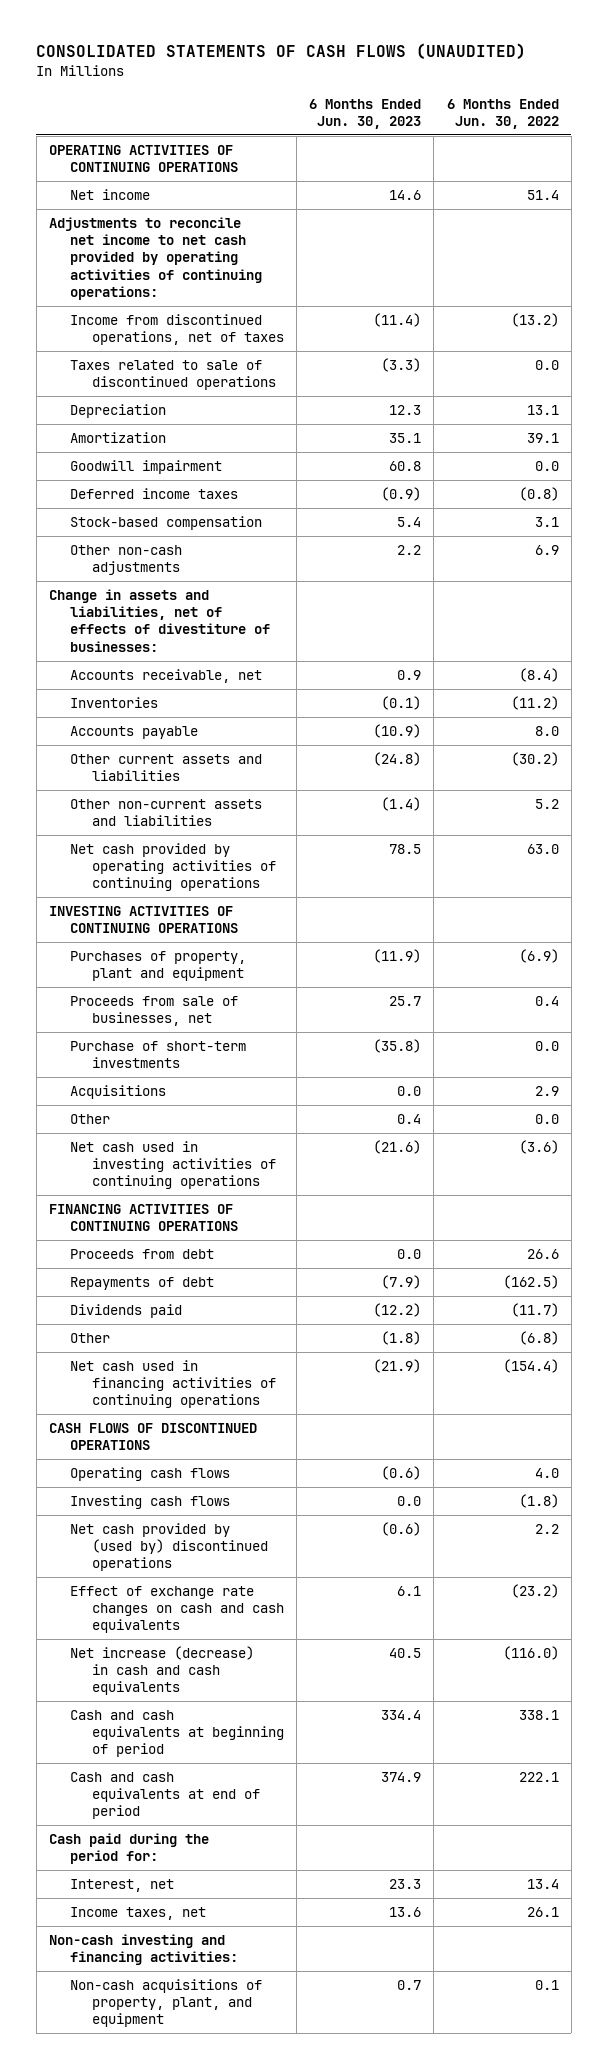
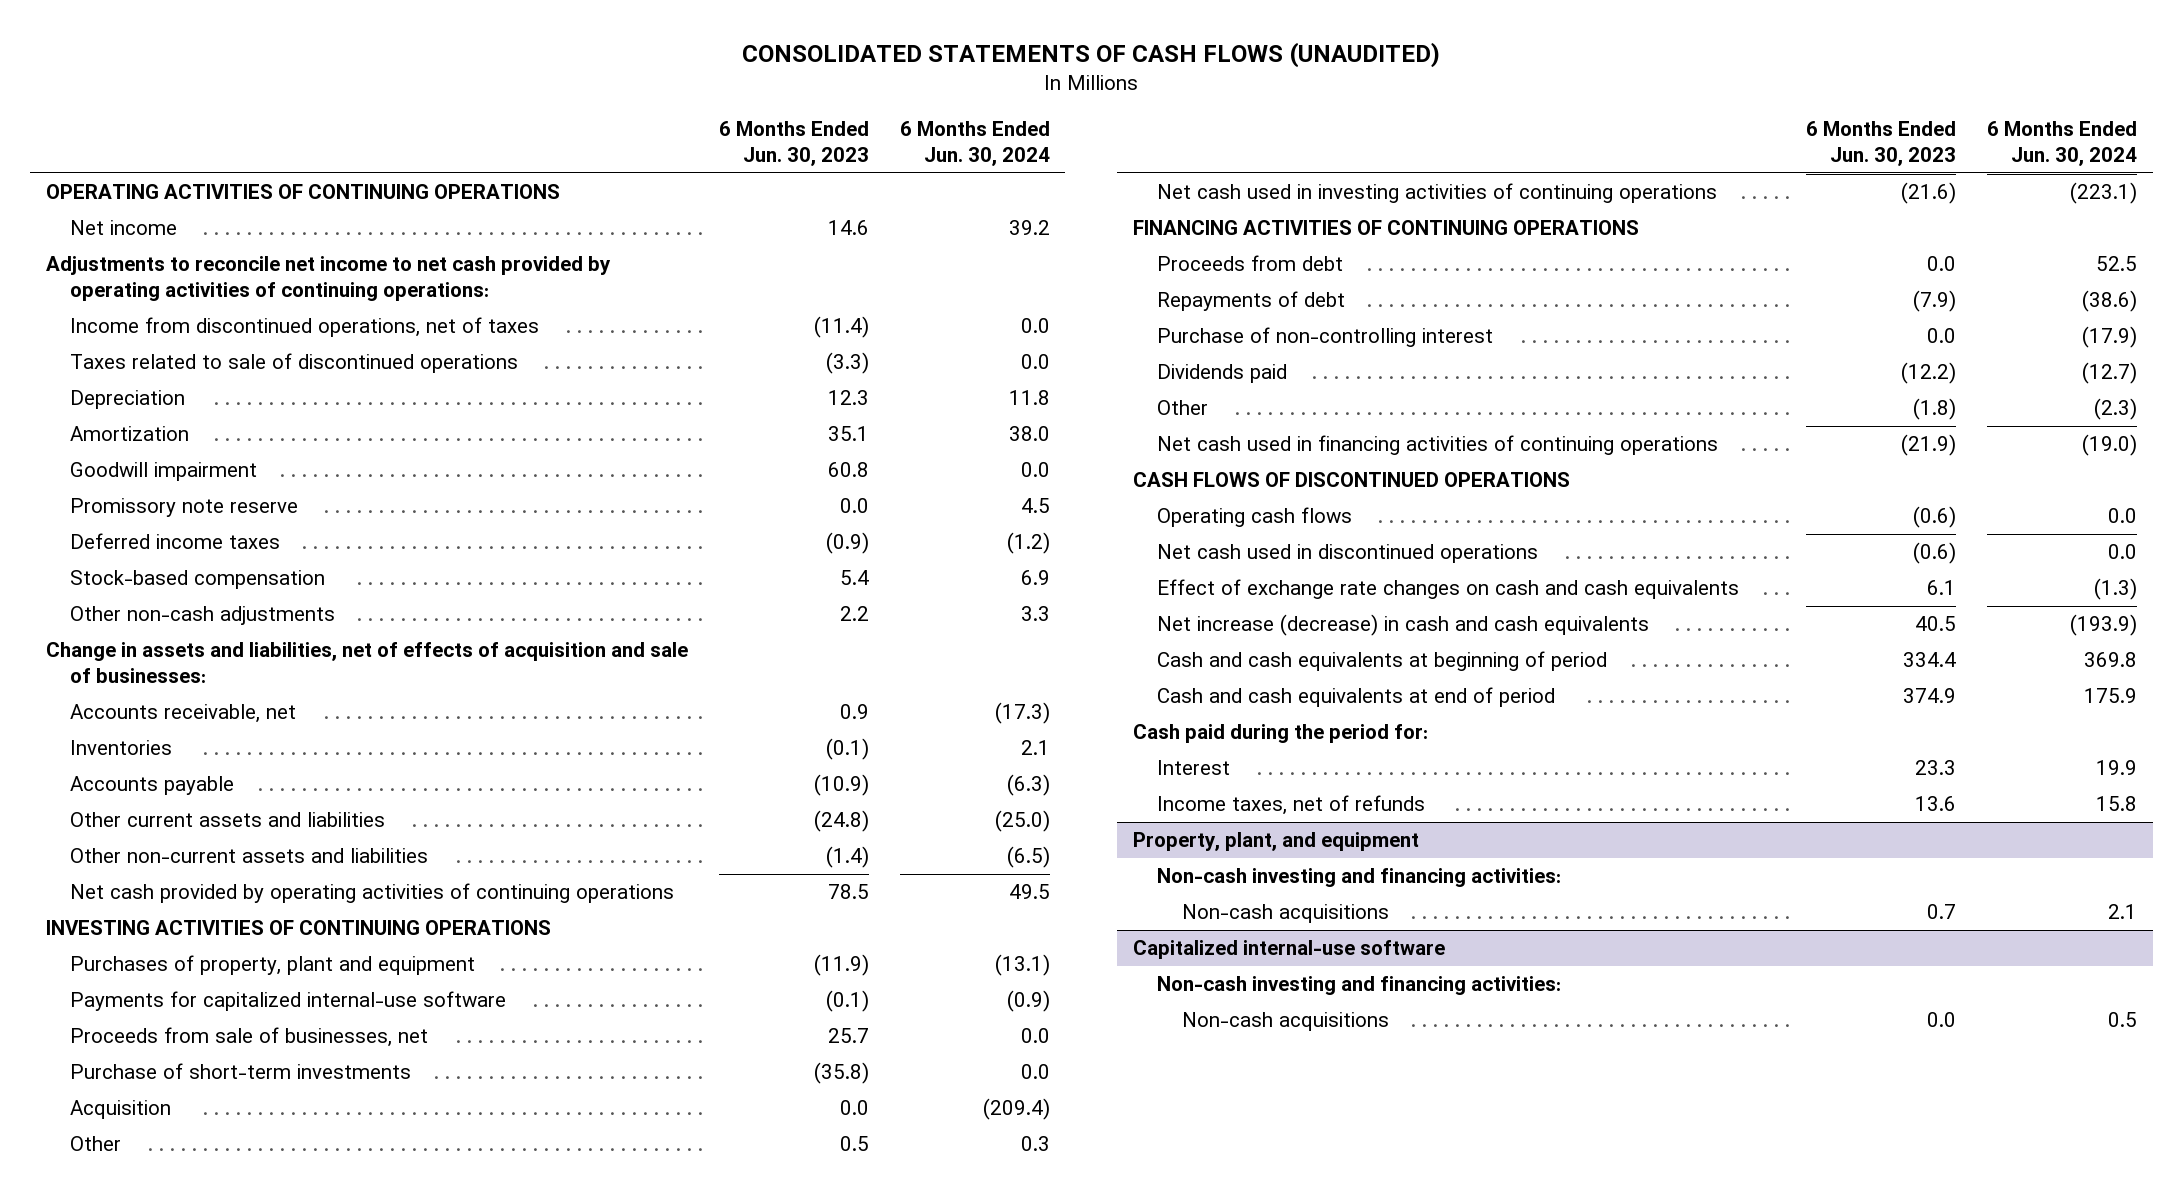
- | 6 Months Ended Jun. 30, 2023 | 6 Months Ended Jun. 30, 2022
+ | 6 Months Ended Jun. 30, 2023 | 6 Months Ended Jun. 30, 2024
+ Promissory note reserve | 0.0 | 4.5
- Change in assets and liabilities, net of effects of divestiture of businesses:
+ Change in assets and liabilities, net of effects of acquisition and sale of businesses:
+ Payments for capitalized internal-use software | (0.1) | (0.9)
- Acquisitions | 0.0 | 2.9
- Other | 0.4 | 0.0
+ Acquisition | 0.0 | (209.4)
+ Other | 0.5 | 0.3
+ Purchase of non-controlling interest | 0.0 | (17.9)
- Investing cash flows | 0.0 | (1.8)
- Net cash provided by (used by) discontinued operations | (0.6) | 2.2
+ Net cash used in discontinued operations | (0.6) | 0.0
- Interest, net | 23.3 | 13.4
- Income taxes, net | 13.6 | 26.1
+ Interest | 23.3 | 19.9
+ Income taxes, net of refunds | 13.6 | 15.8
+ Property, plant, and equipment
- Non-cash acquisitions of property, plant, and equipment | 0.7 | 0.1
+ Non-cash acquisitions | 0.7 | 2.1
+ Capitalized internal-use software
+ Non-cash investing and financing activities:
+ Non-cash acquisitions | 0.0 | 0.5

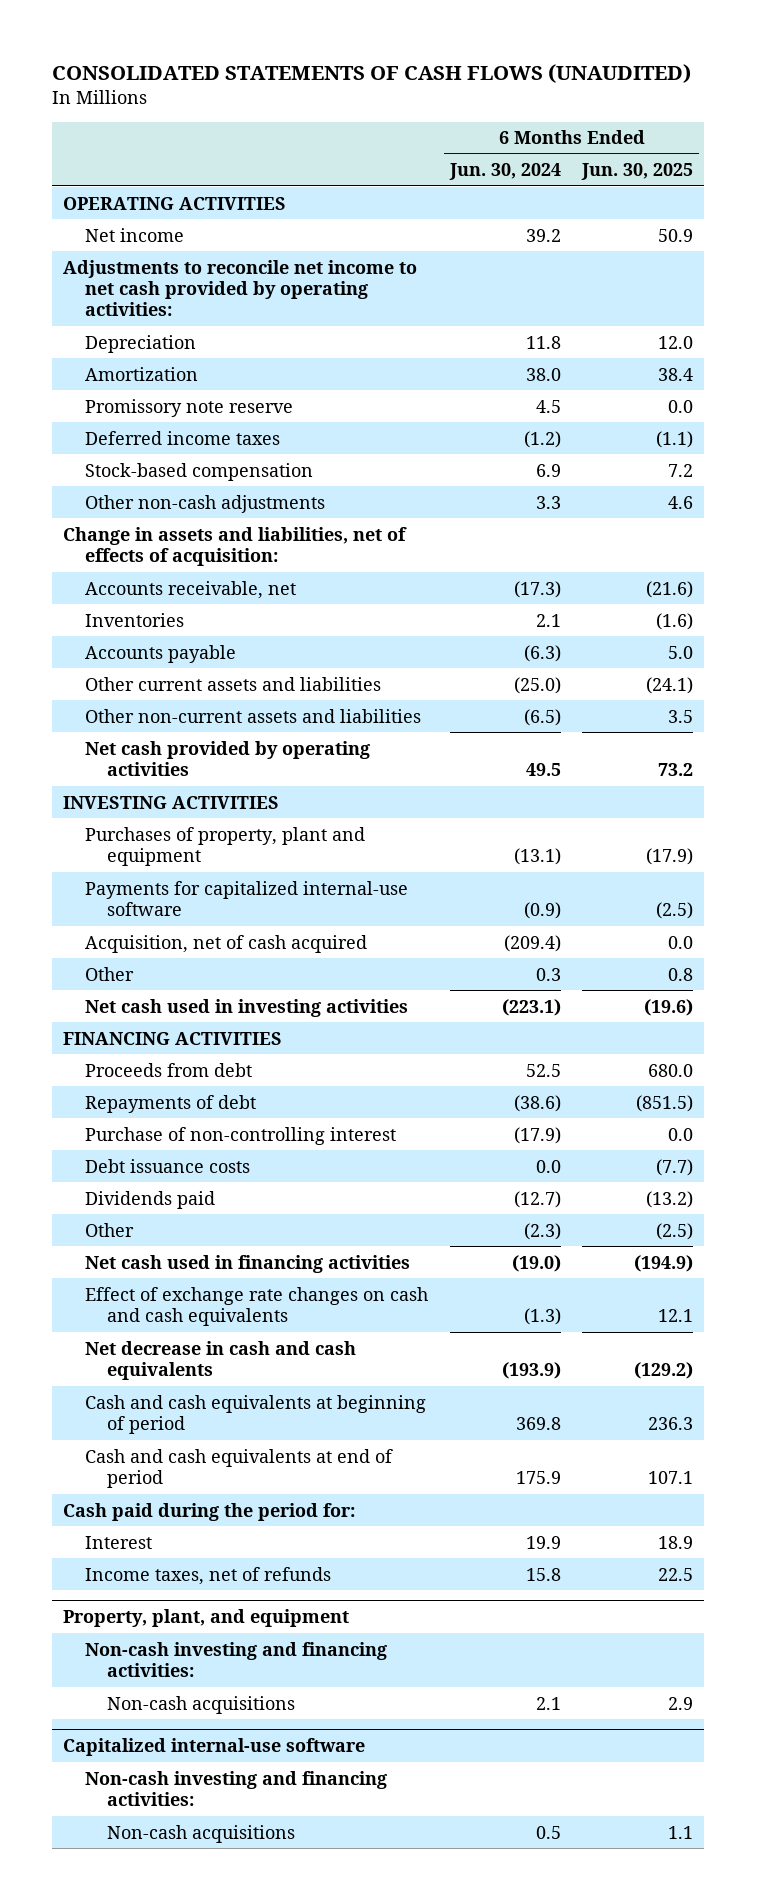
- | 6 Months Ended Jun. 30, 2023 | 6 Months Ended Jun. 30, 2024
+ | 6 Months Ended Jun. 30, 2024 | 6 Months Ended Jun. 30, 2025
- OPERATING ACTIVITIES OF CONTINUING OPERATIONS
+ OPERATING ACTIVITIES
- Adjustments to reconcile net income to net cash provided by operating activities of continuing operations:
- Income from discontinued operations, net of taxes | (11.4) | 0.0
- Taxes related to sale of discontinued operations | (3.3) | 0.0
+ Adjustments to reconcile net income to net cash provided by operating activities:
- Goodwill impairment | 60.8 | 0.0
- Change in assets and liabilities, net of effects of acquisition and sale of businesses:
+ Change in assets and liabilities, net of effects of acquisition:
- Net cash provided by operating activities of continuing operations | 78.5 | 49.5
- INVESTING ACTIVITIES OF CONTINUING OPERATIONS
+ Net cash provided by operating activities | 49.5 | 73.2
+ INVESTING ACTIVITIES
- Proceeds from sale of businesses, net | 25.7 | 0.0
- Purchase of short-term investments | (35.8) | 0.0
- Acquisition | 0.0 | (209.4)
+ Acquisition, net of cash acquired | (209.4) | 0.0
- Net cash used in investing activities of continuing operations | (21.6) | (223.1)
- FINANCING ACTIVITIES OF CONTINUING OPERATIONS
+ Net cash used in investing activities | (223.1) | (19.6)
+ FINANCING ACTIVITIES
+ Debt issuance costs | 0.0 | (7.7)
- Net cash used in financing activities of continuing operations | (21.9) | (19.0)
- CASH FLOWS OF DISCONTINUED OPERATIONS
- Operating cash flows | (0.6) | 0.0
- Net cash used in discontinued operations | (0.6) | 0.0
+ Net cash used in financing activities | (19.0) | (194.9)
- Net increase (decrease) in cash and cash equivalents | 40.5 | (193.9)
+ Net decrease in cash and cash equivalents | (193.9) | (129.2)

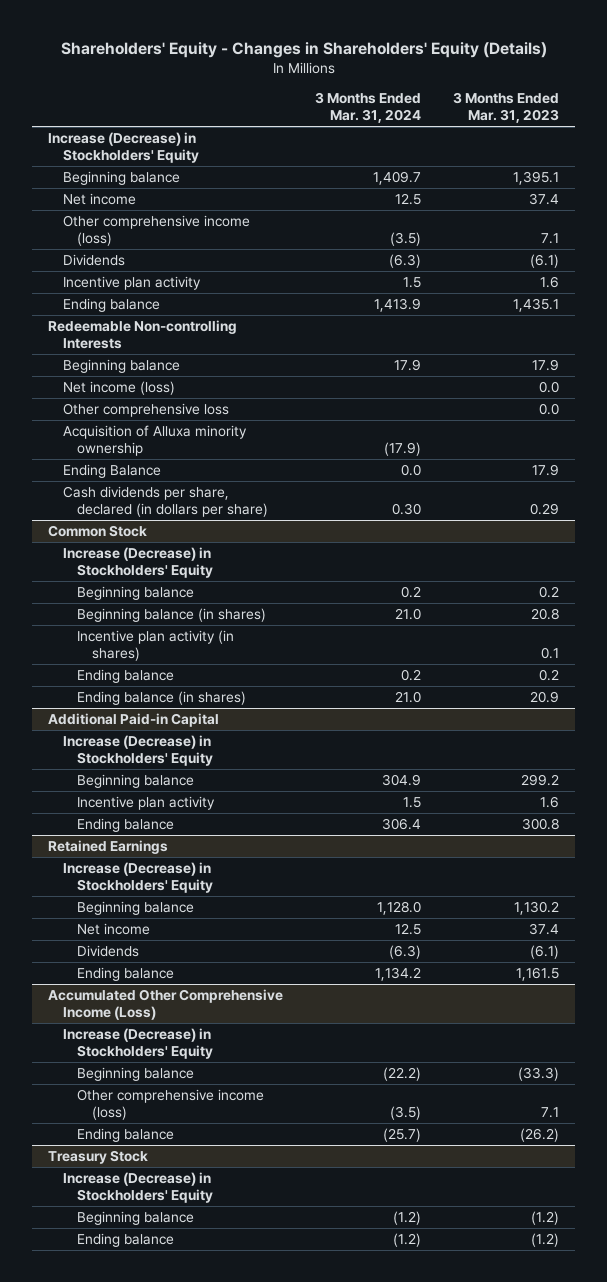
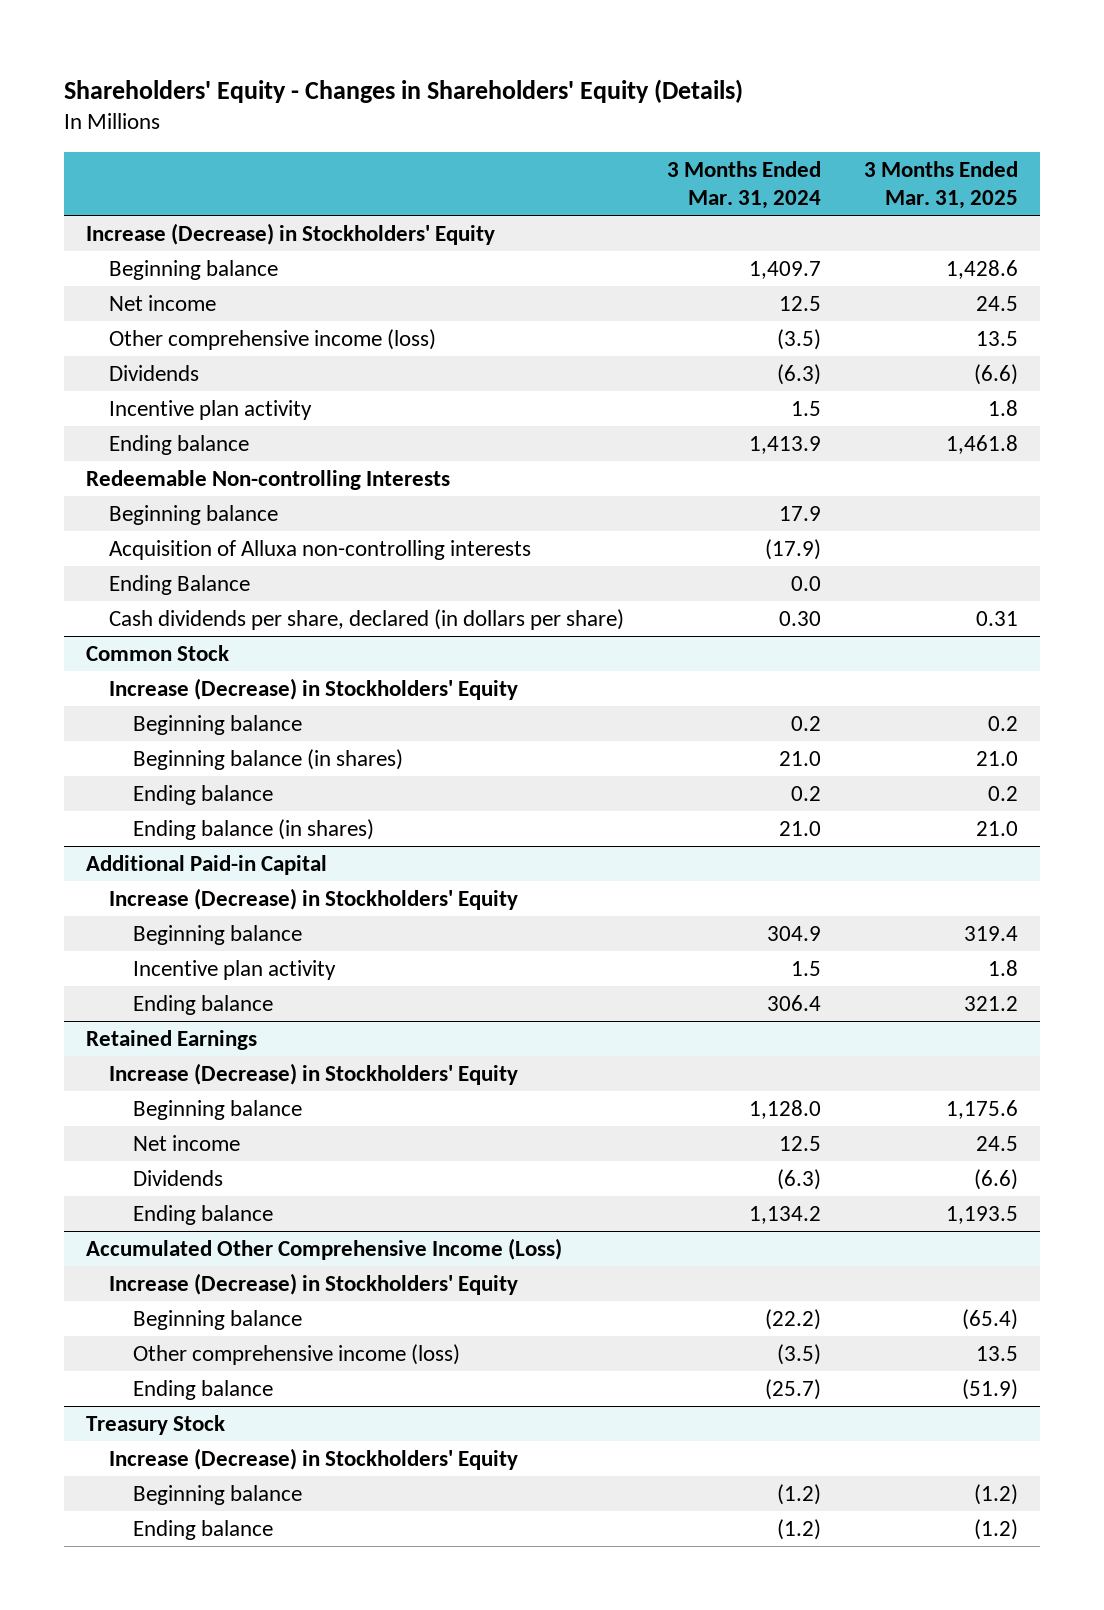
- | 3 Months Ended Mar. 31, 2024 | 3 Months Ended Mar. 31, 2023
+ | 3 Months Ended Mar. 31, 2024 | 3 Months Ended Mar. 31, 2025
- Net income (loss) | | 0.0
- Other comprehensive loss | | 0.0
- Acquisition of Alluxa minority ownership | (17.9) |
+ Acquisition of Alluxa non-controlling interests | (17.9) |
@ Common Stock
- Incentive plan activity (in shares) | | 0.1

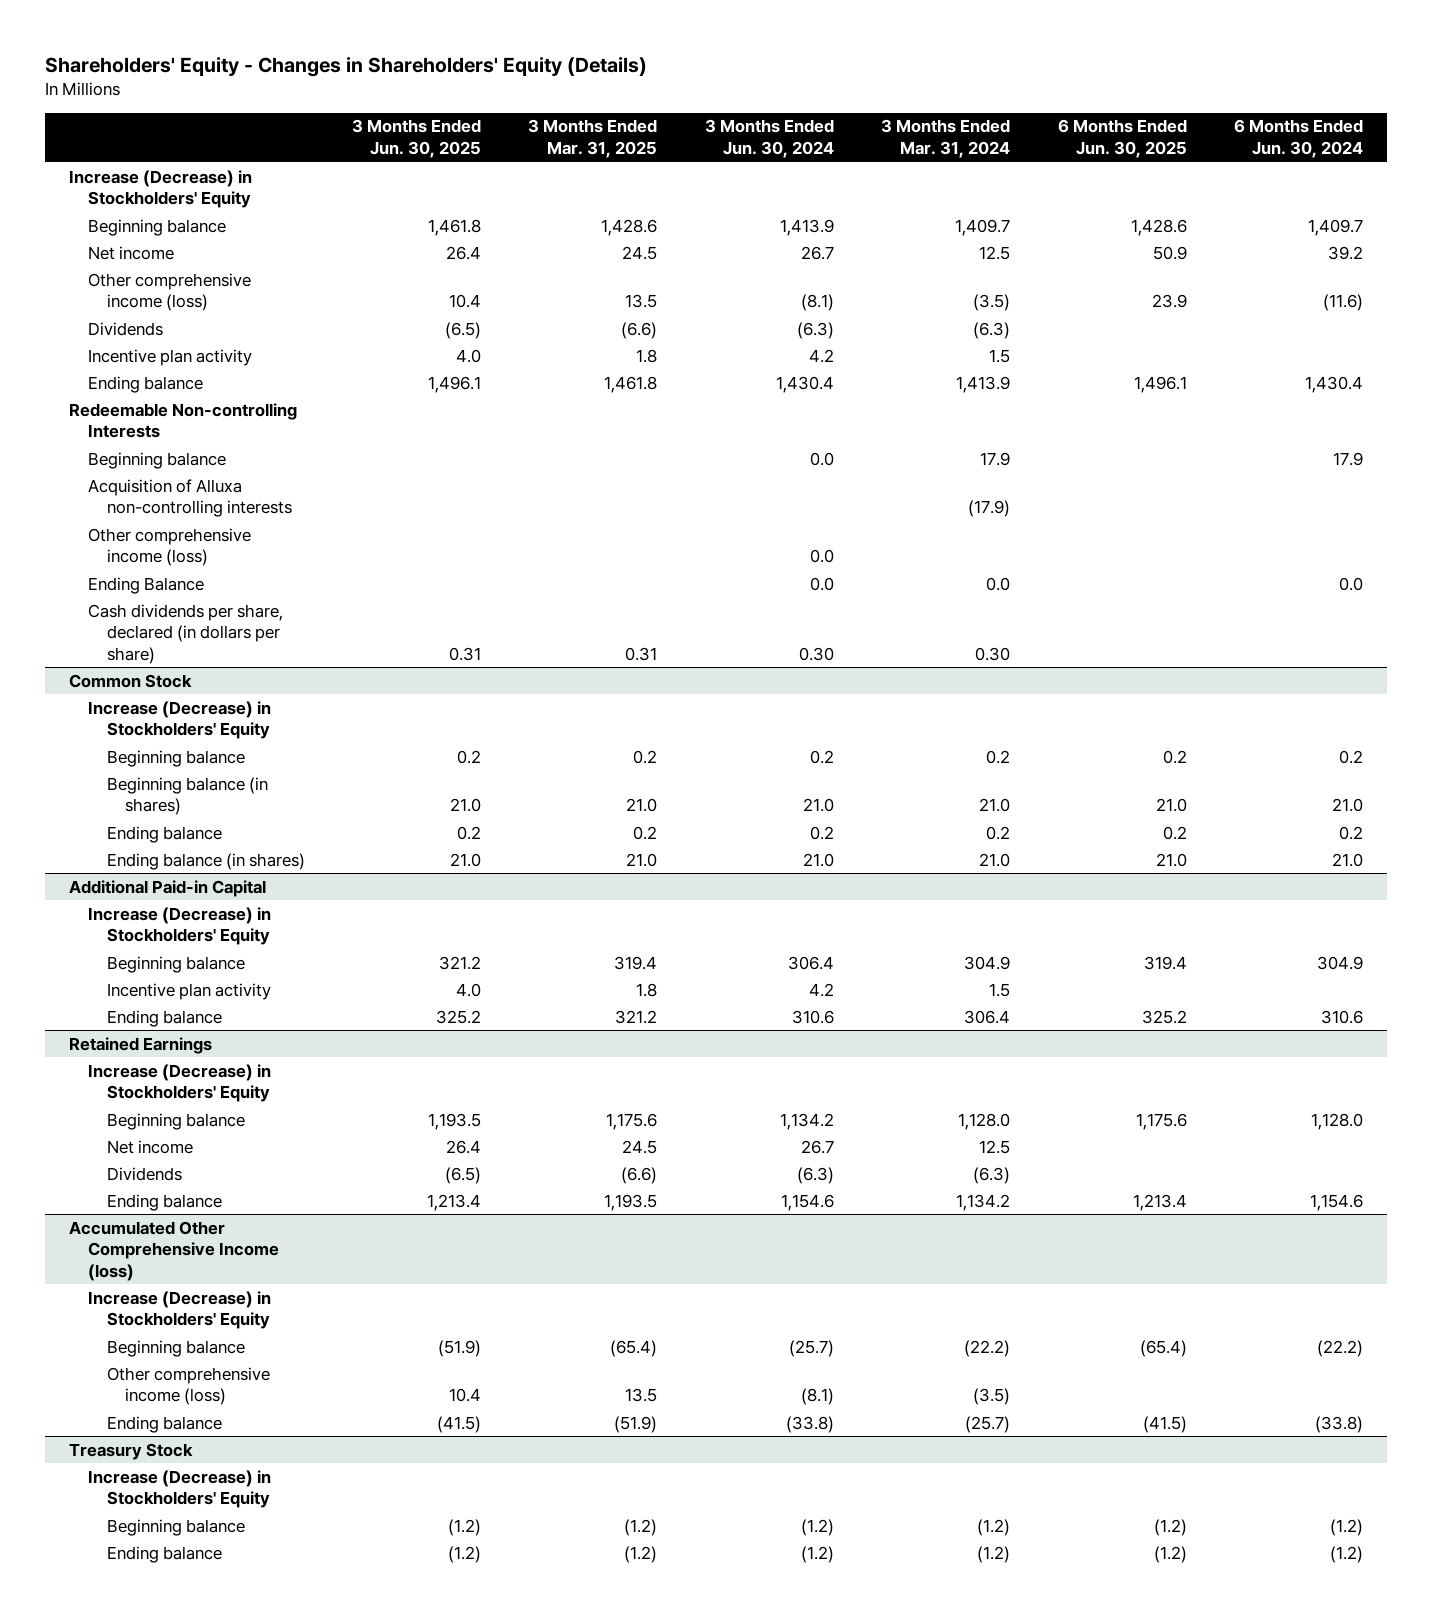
- | 3 Months Ended Mar. 31, 2024 | 3 Months Ended Mar. 31, 2025
+ | 3 Months Ended Jun. 30, 2025 | 3 Months Ended Mar. 31, 2025 | 3 Months Ended Jun. 30, 2024 | 3 Months Ended Mar. 31, 2024 | 6 Months Ended Jun. 30, 2025 | 6 Months Ended Jun. 30, 2024
+ Other comprehensive income (loss) | | | 0.0 | | |
- Accumulated Other Comprehensive Income (Loss)
+ Accumulated Other Comprehensive Income (loss)

